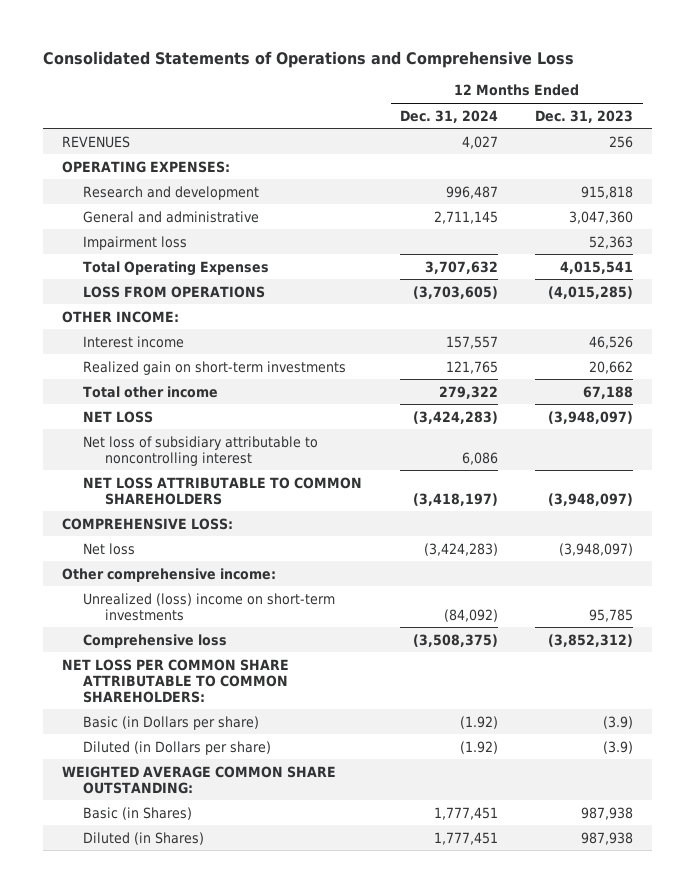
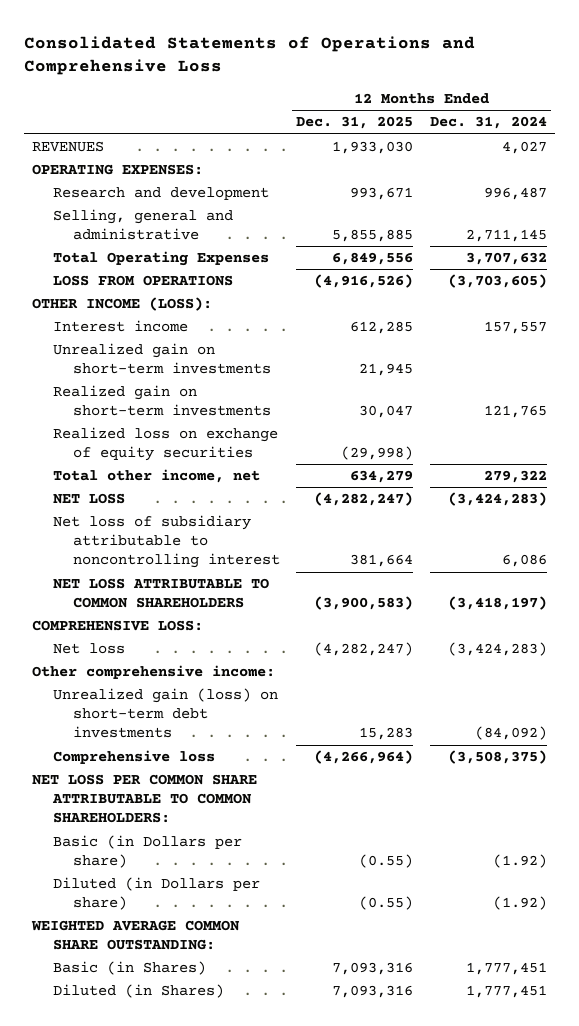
- | 12 Months Ended Dec. 31, 2024 | 12 Months Ended Dec. 31, 2023
+ | 12 Months Ended Dec. 31, 2025 | 12 Months Ended Dec. 31, 2024
- General and administrative | 2,711,145 | 3,047,360
- Impairment loss | | 52,363
+ Selling, general and administrative | 5,855,885 | 2,711,145
- OTHER INCOME:
+ OTHER INCOME (LOSS):
+ Unrealized gain on short-term investments | 21,945 |
- Total other income | 279,322 | 67,188
+ Realized loss on exchange of equity securities | (29,998) |
+ Total other income, net | 634,279 | 279,322
- Unrealized (loss) income on short-term investments | (84,092) | 95,785
+ Unrealized gain (loss) on short-term debt investments | 15,283 | (84,092)

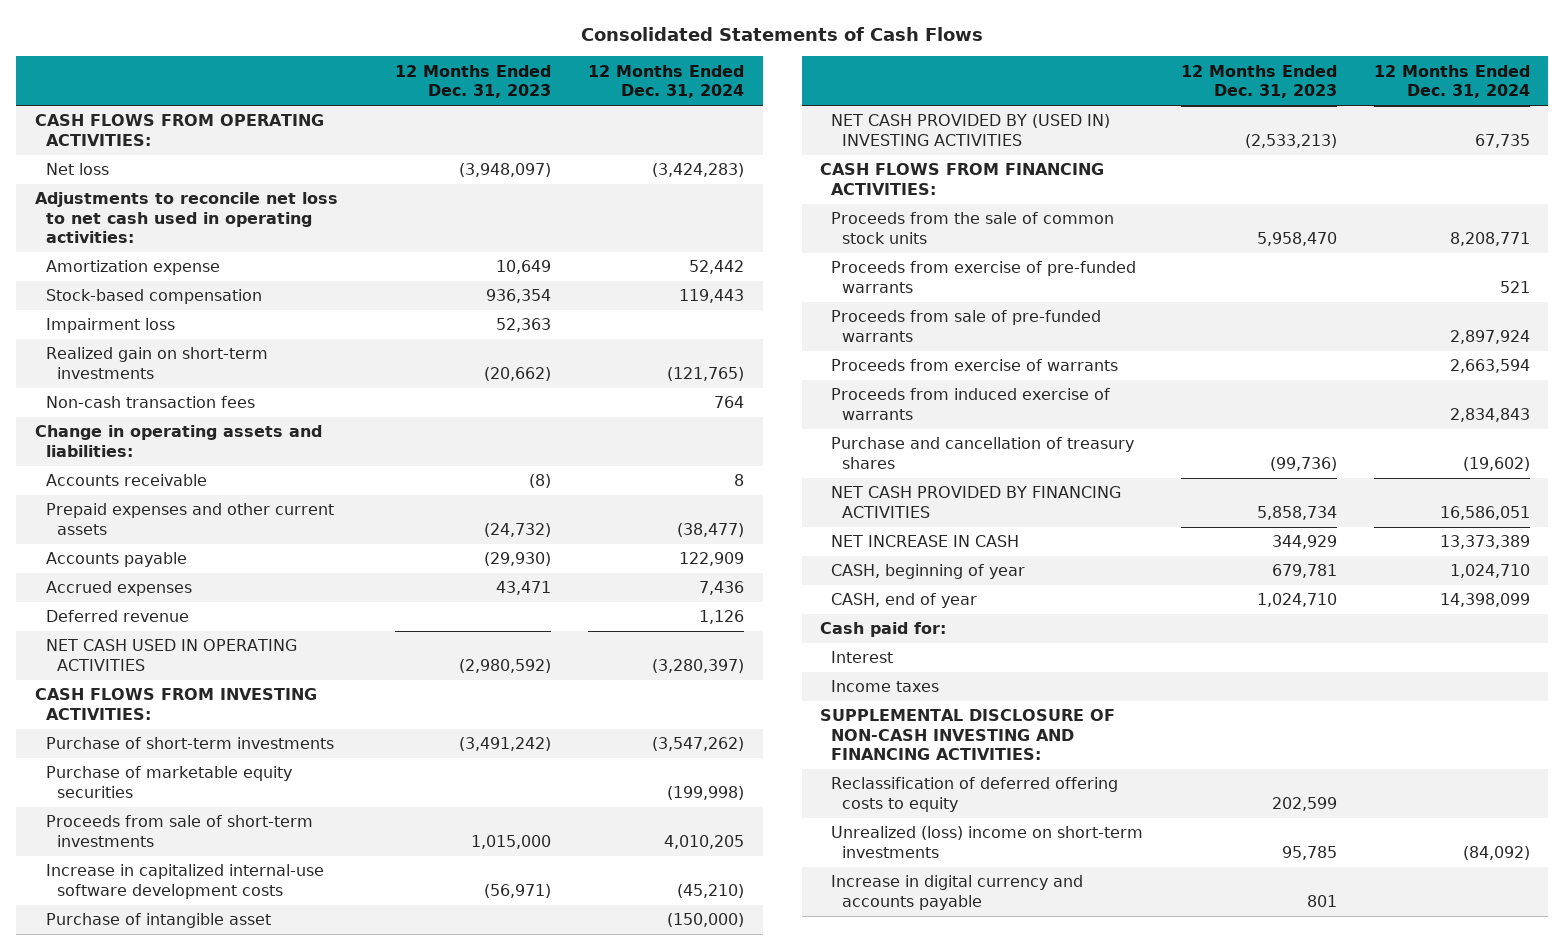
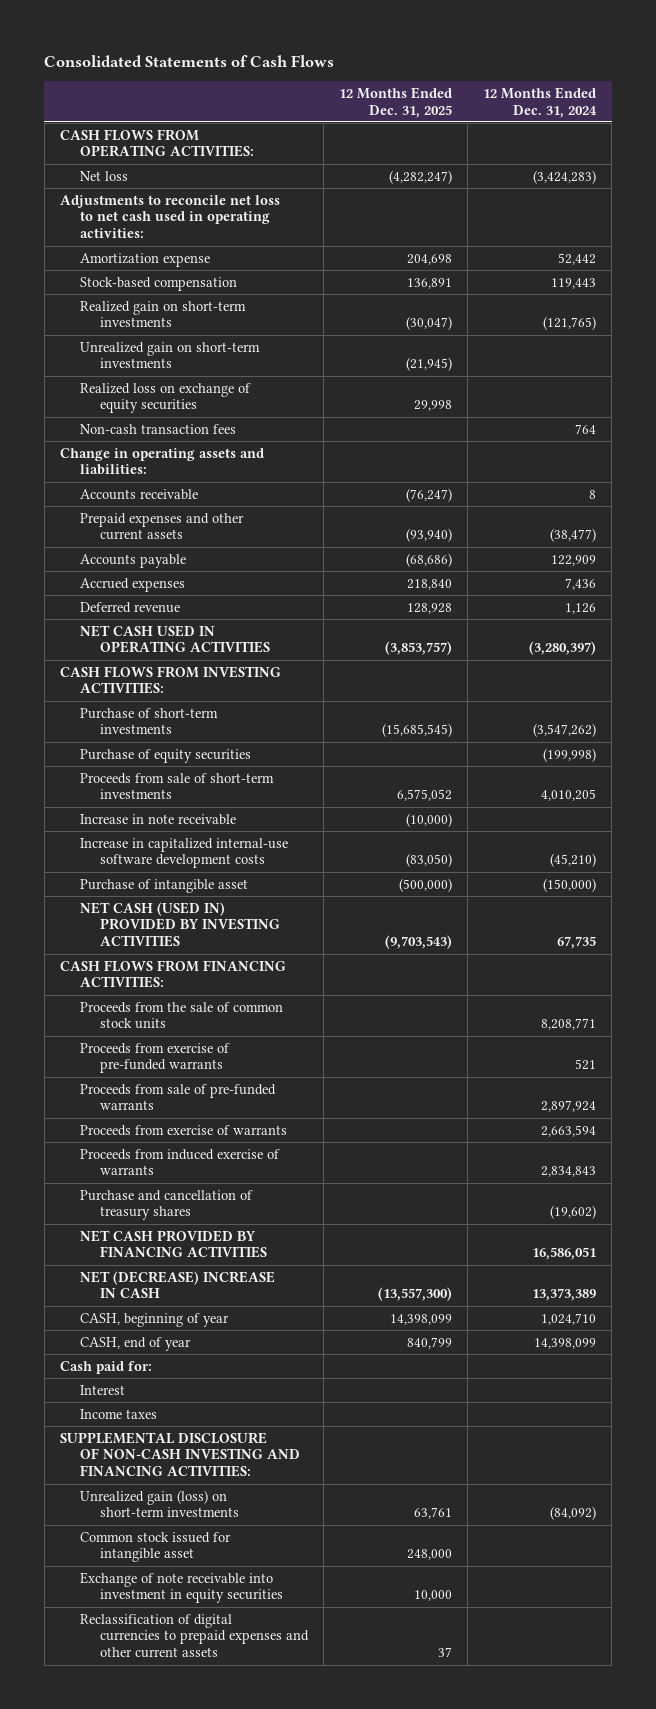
- | 12 Months Ended Dec. 31, 2023 | 12 Months Ended Dec. 31, 2024
+ | 12 Months Ended Dec. 31, 2025 | 12 Months Ended Dec. 31, 2024
- Impairment loss | 52,363 |
+ Unrealized gain on short-term investments | (21,945) |
+ Realized loss on exchange of equity securities | 29,998 |
- Purchase of marketable equity securities | | (199,998)
+ Purchase of equity securities | | (199,998)
+ Increase in note receivable | (10,000) |
- NET CASH PROVIDED BY (USED IN) INVESTING ACTIVITIES | (2,533,213) | 67,735
+ NET CASH (USED IN) PROVIDED BY INVESTING ACTIVITIES | (9,703,543) | 67,735
- NET INCREASE IN CASH | 344,929 | 13,373,389
+ NET (DECREASE) INCREASE IN CASH | (13,557,300) | 13,373,389
- Reclassification of deferred offering costs to equity | 202,599 |
- Unrealized (loss) income on short-term investments | 95,785 | (84,092)
- Increase in digital currency and accounts payable | 801 |
+ Unrealized gain (loss) on short-term investments | 63,761 | (84,092)
+ Common stock issued for intangible asset | 248,000 |
+ Exchange of note receivable into investment in equity securities | 10,000 |
+ Reclassification of digital currencies to prepaid expenses and other current assets | 37 |

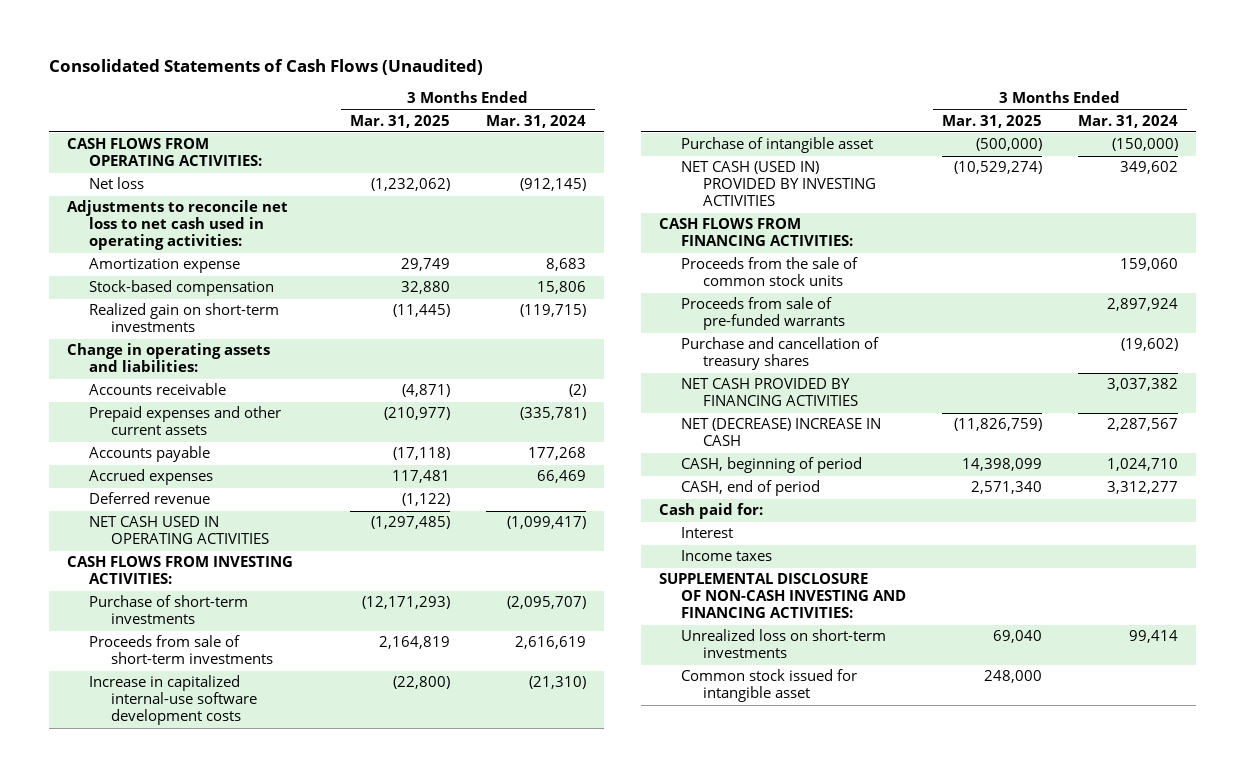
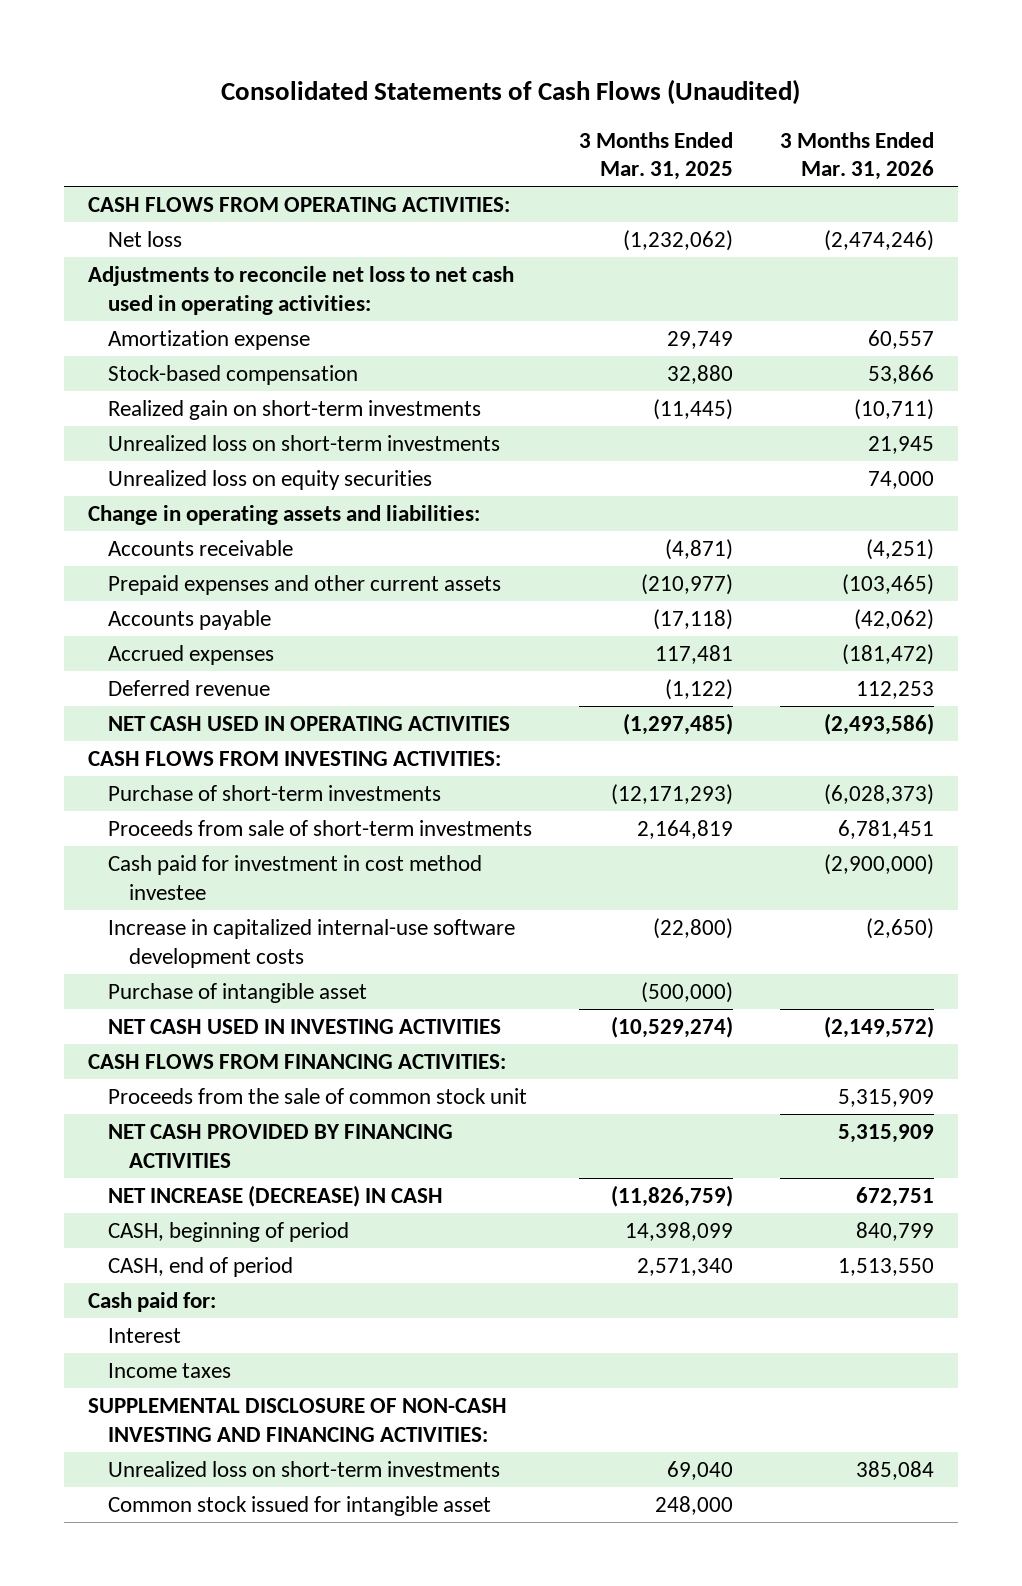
- | 3 Months Ended Mar. 31, 2025 | 3 Months Ended Mar. 31, 2024
+ | 3 Months Ended Mar. 31, 2025 | 3 Months Ended Mar. 31, 2026
+ Unrealized loss on short-term investments | | 21,945
+ Unrealized loss on equity securities | | 74,000
+ Cash paid for investment in cost method investee | | (2,900,000)
- NET CASH (USED IN) PROVIDED BY INVESTING ACTIVITIES | (10,529,274) | 349,602
+ NET CASH USED IN INVESTING ACTIVITIES | (10,529,274) | (2,149,572)
- Proceeds from the sale of common stock units | | 159,060
- Proceeds from sale of pre-funded warrants | | 2,897,924
- Purchase and cancellation of treasury shares | | (19,602)
+ Proceeds from the sale of common stock unit | | 5,315,909
- NET (DECREASE) INCREASE IN CASH | (11,826,759) | 2,287,567
+ NET INCREASE (DECREASE) IN CASH | (11,826,759) | 672,751

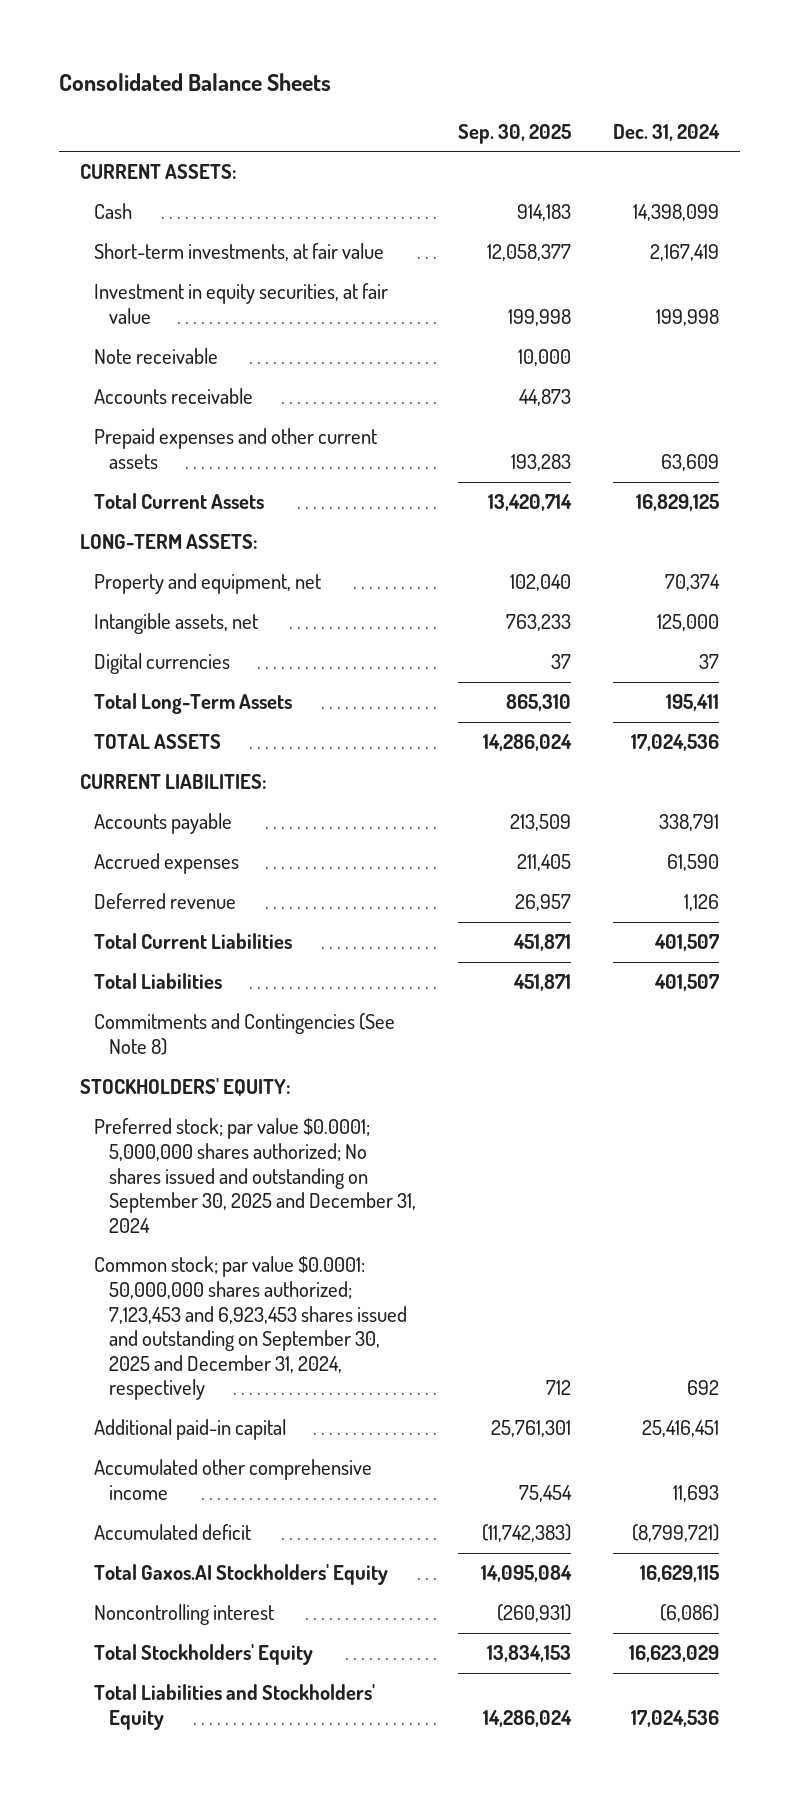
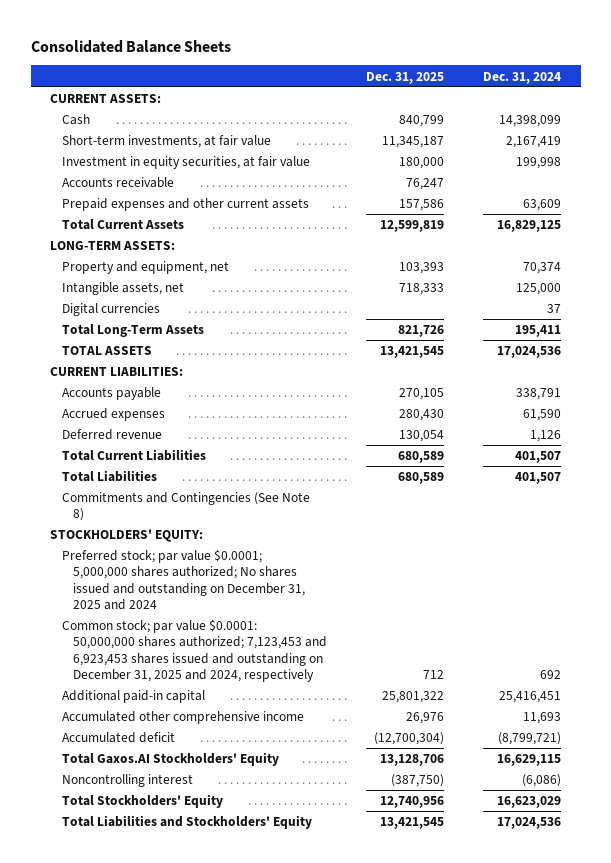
- | Sep. 30, 2025 | Dec. 31, 2024
+ | Dec. 31, 2025 | Dec. 31, 2024
- Note receivable | 10,000 |
- Preferred stock; par value $0.0001; 5,000,000 shares authorized; No shares issued and outstanding on September 30, 2025 and December 31, 2024
- Common stock; par value $0.0001: 50,000,000 shares authorized; 7,123,453 and 6,923,453 shares issued and outstanding on September 30, 2025 and December 31, 2024, respectively | 712 | 692
+ Preferred stock; par value $0.0001; 5,000,000 shares authorized; No shares issued and outstanding on December 31, 2025 and 2024
+ Common stock; par value $0.0001: 50,000,000 shares authorized; 7,123,453 and 6,923,453 shares issued and outstanding on December 31, 2025 and 2024, respectively | 712 | 692

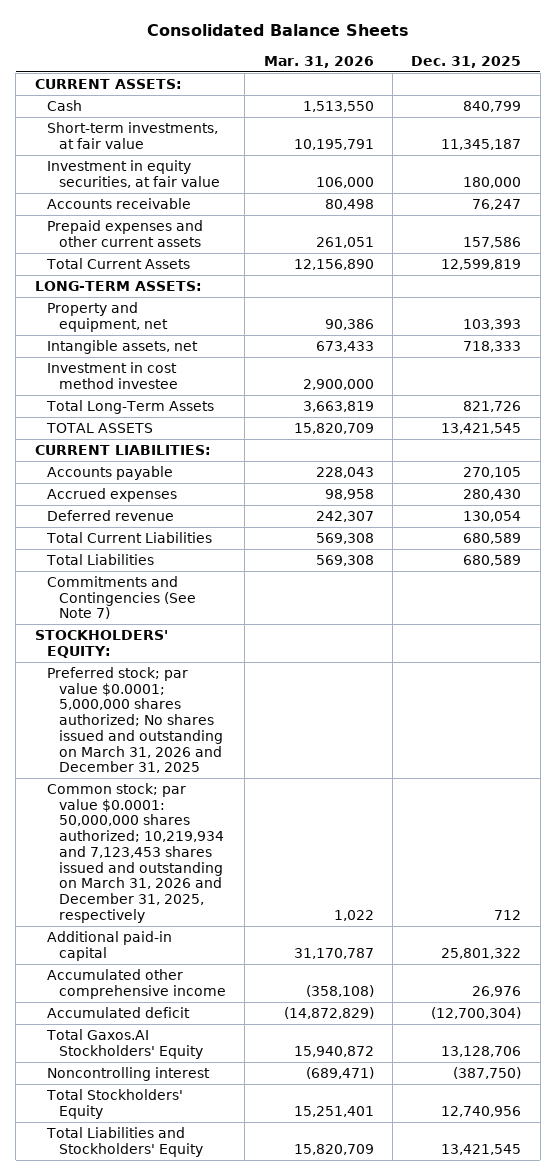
- | Dec. 31, 2025 | Dec. 31, 2024
+ | Mar. 31, 2026 | Dec. 31, 2025
- Digital currencies | | 37
+ Investment in cost method investee | 2,900,000 |
- Commitments and Contingencies (See Note 8)
+ Commitments and Contingencies (See Note 7)
- Preferred stock; par value $0.0001; 5,000,000 shares authorized; No shares issued and outstanding on December 31, 2025 and 2024
- Common stock; par value $0.0001: 50,000,000 shares authorized; 7,123,453 and 6,923,453 shares issued and outstanding on December 31, 2025 and 2024, respectively | 712 | 692
+ Preferred stock; par value $0.0001; 5,000,000 shares authorized; No shares issued and outstanding on March 31, 2026 and December 31, 2025
+ Common stock; par value $0.0001: 50,000,000 shares authorized; 10,219,934 and 7,123,453 shares issued and outstanding on March 31, 2026 and December 31, 2025, respectively | 1,022 | 712

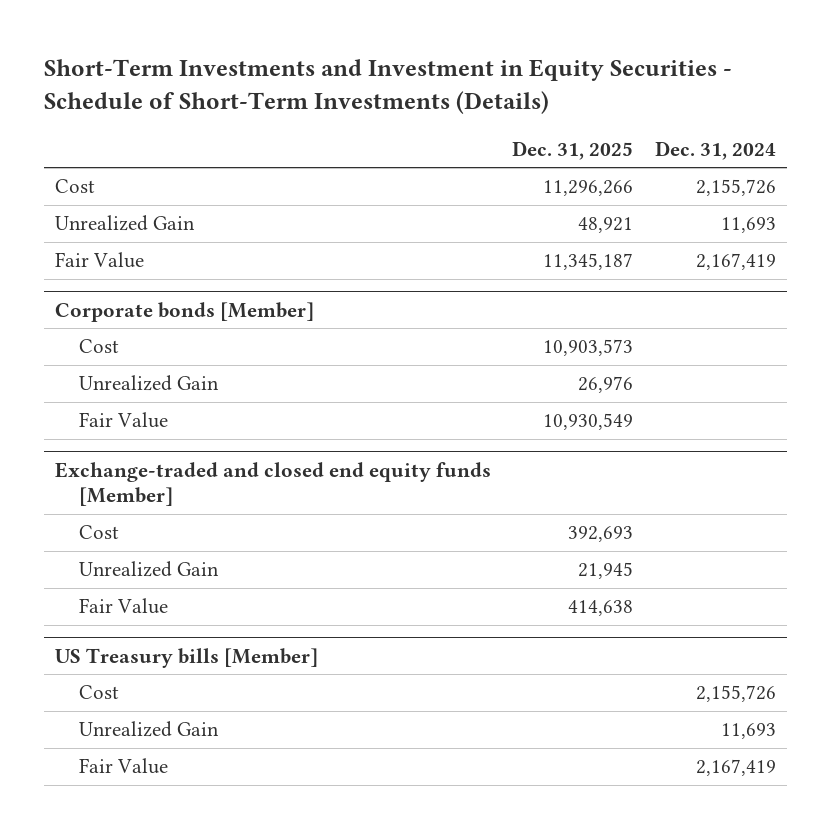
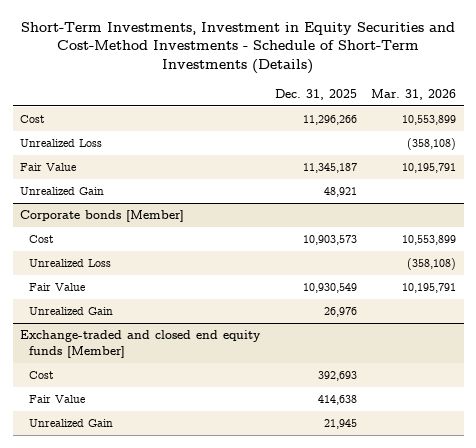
- Short-Term Investments and Investment in Equity Securities - Schedule of Short-Term Investments (Details)
+ Short-Term Investments, Investment in Equity Securities and Cost-Method Investments - Schedule of Short-Term Investments (Details)
- | Dec. 31, 2025 | Dec. 31, 2024
+ | Dec. 31, 2025 | Mar. 31, 2026
+ Unrealized Loss | | (358,108)
moved down: Unrealized Gain | 48,921 |
@ Corporate bonds [Member]
+ Unrealized Loss | | (358,108)
moved down: Unrealized Gain | 26,976 |
- US Treasury bills [Member]
- Cost | | 2,155,726
- Unrealized Gain | | 11,693
- Fair Value | | 2,167,419
@ Exchange-traded and closed end equity funds [Member]
moved down: Unrealized Gain | 21,945 |

